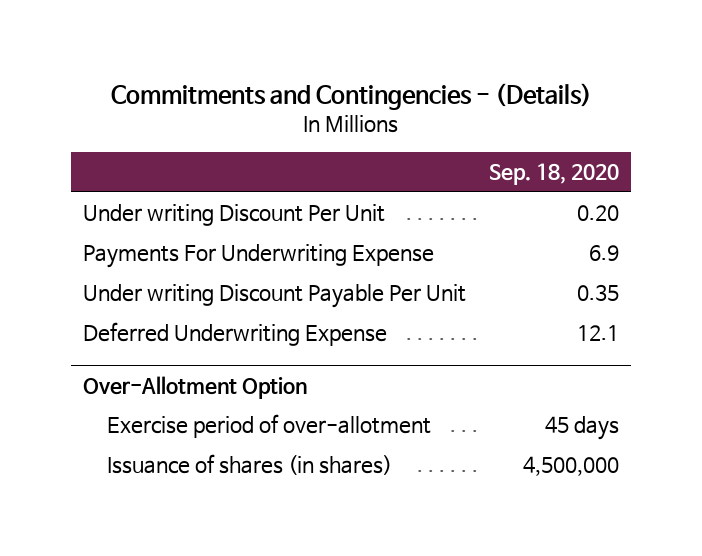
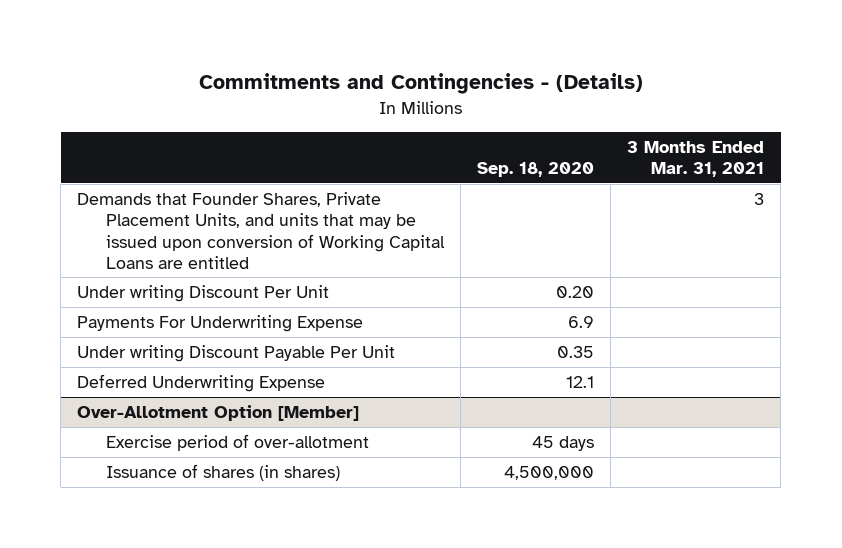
- | Sep. 18, 2020
+ | Sep. 18, 2020 | 3 Months Ended Mar. 31, 2021
+ Demands that Founder Shares, Private Placement Units, and units that may be issued upon conversion of Working Capital Loans are entitled | | 3
- Over-Allotment Option
+ Over-Allotment Option [Member]

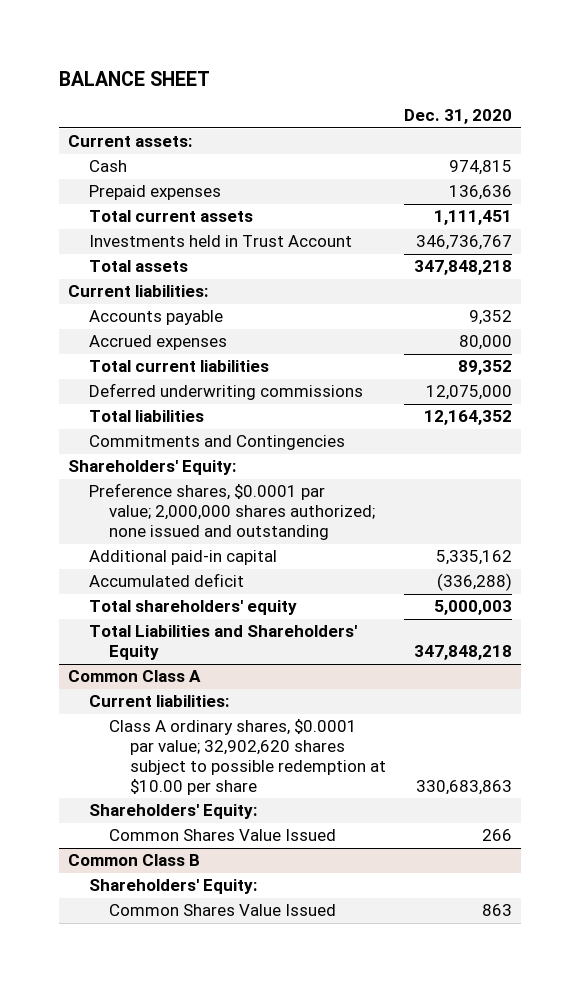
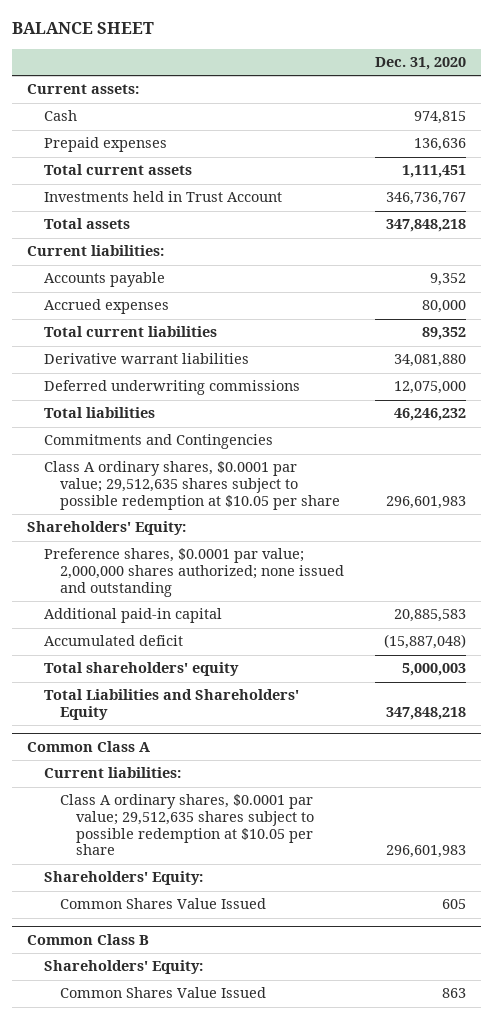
+ Derivative warrant liabilities | 34,081,880
- Total liabilities | 12,164,352
+ Total liabilities | 46,246,232
+ Class A ordinary shares, $0.0001 par value; 29,512,635 shares subject to possible redemption at $10.05 per share | 296,601,983
- Additional paid-in capital | 5,335,162
- Accumulated deficit | (336,288)
+ Additional paid-in capital | 20,885,583
+ Accumulated deficit | (15,887,048)
@ Common Class A
- Class A ordinary shares, $0.0001 par value; 32,902,620 shares subject to possible redemption at $10.00 per share | 330,683,863
+ Class A ordinary shares, $0.0001 par value; 29,512,635 shares subject to possible redemption at $10.05 per share | 296,601,983
- Common Shares Value Issued | 266
+ Common Shares Value Issued | 605

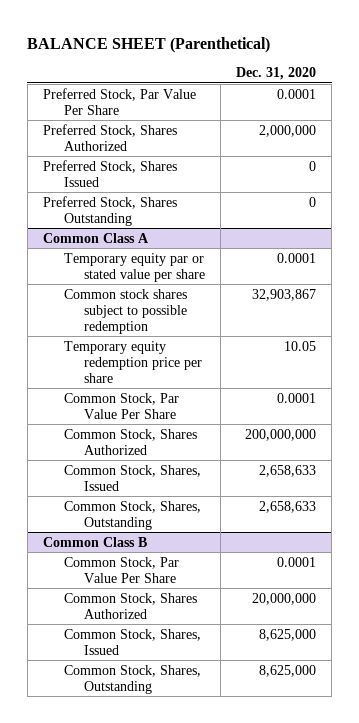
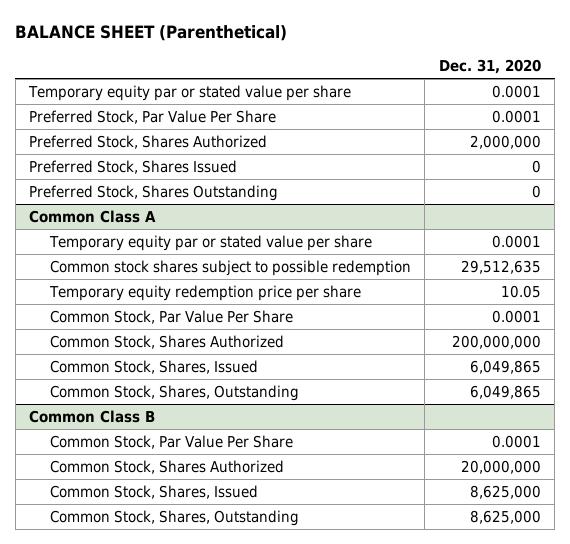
+ Temporary equity par or stated value per share | 0.0001
@ Common Class A
- Common stock shares subject to possible redemption | 32,903,867
+ Common stock shares subject to possible redemption | 29,512,635
- Common Stock, Shares, Issued | 2,658,633
- Common Stock, Shares, Outstanding | 2,658,633
+ Common Stock, Shares, Issued | 6,049,865
+ Common Stock, Shares, Outstanding | 6,049,865

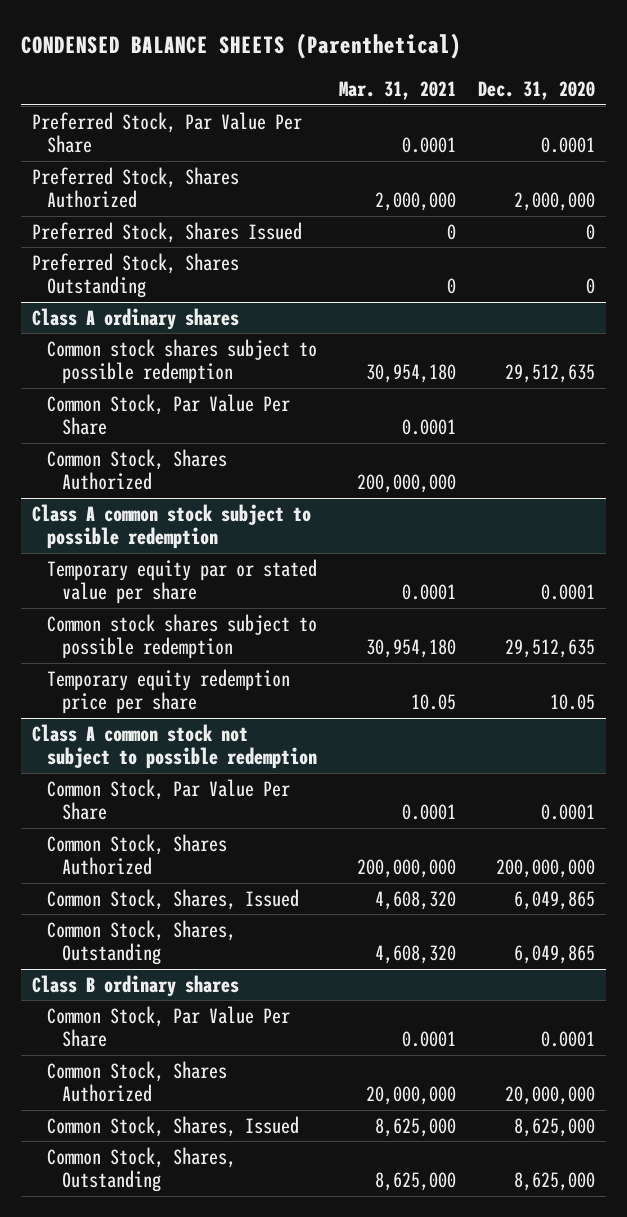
- BALANCE SHEET (Parenthetical)
+ CONDENSED BALANCE SHEETS (Parenthetical)
- | Dec. 31, 2020
+ | Mar. 31, 2021 | Dec. 31, 2020
- Temporary equity par or stated value per share | 0.0001
- Common Class A
+ Class A ordinary shares
+ Common stock shares subject to possible redemption | 30,954,180 | 29,512,635
+ Common Stock, Par Value Per Share | 0.0001 |
+ Common Stock, Shares Authorized | 200,000,000 |
+ Class A common stock subject to possible redemption
+ Class A common stock not subject to possible redemption
- Common Class B
+ Class B ordinary shares

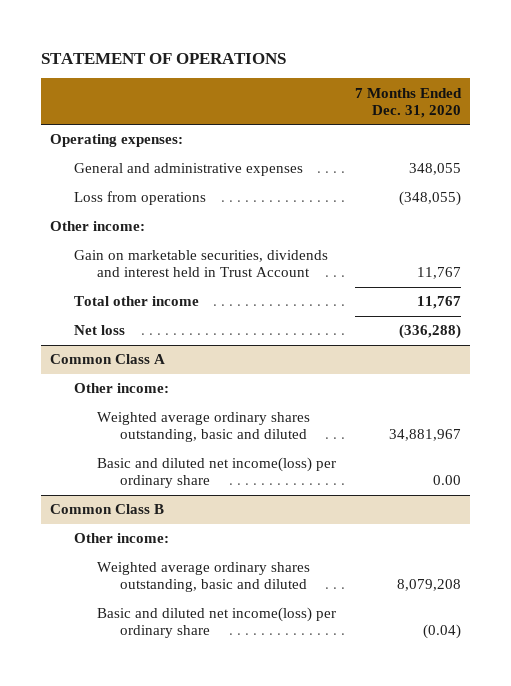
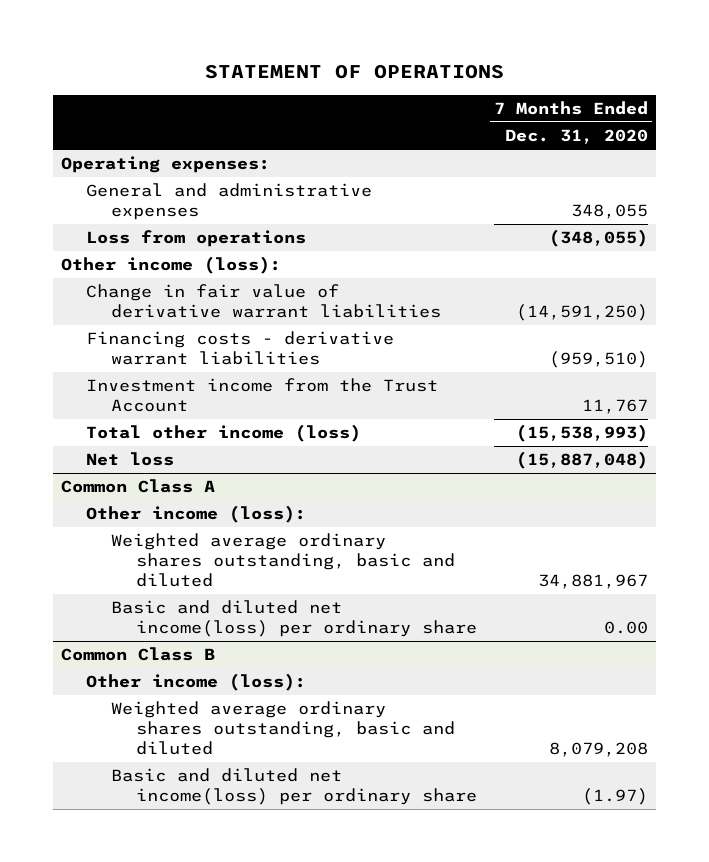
- Other income:
- Gain on marketable securities, dividends and interest held in Trust Account | 11,767
- Total other income | 11,767
- Net loss | (336,288)
+ Other income (loss):
+ Change in fair value of derivative warrant liabilities | (14,591,250)
+ Financing costs - derivative warrant liabilities | (959,510)
+ Investment income from the Trust Account | 11,767
+ Total other income (loss) | (15,538,993)
+ Net loss | (15,887,048)
@ Common Class A
- Other income:
+ Other income (loss):
@ Common Class B
- Other income:
+ Other income (loss):
- Basic and diluted net income(loss) per ordinary share | (0.04)
+ Basic and diluted net income(loss) per ordinary share | (1.97)

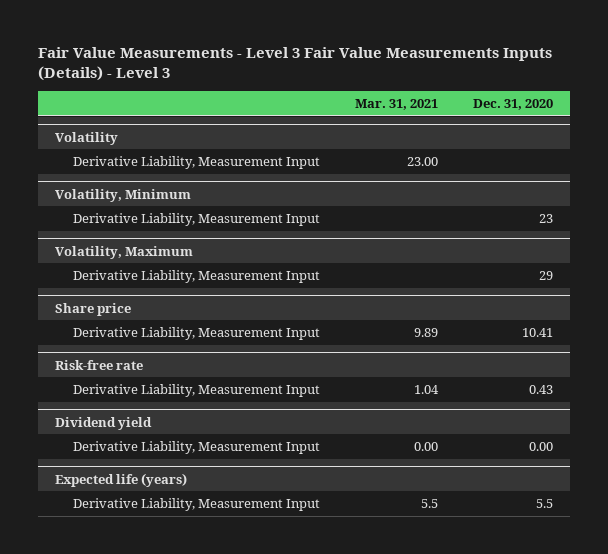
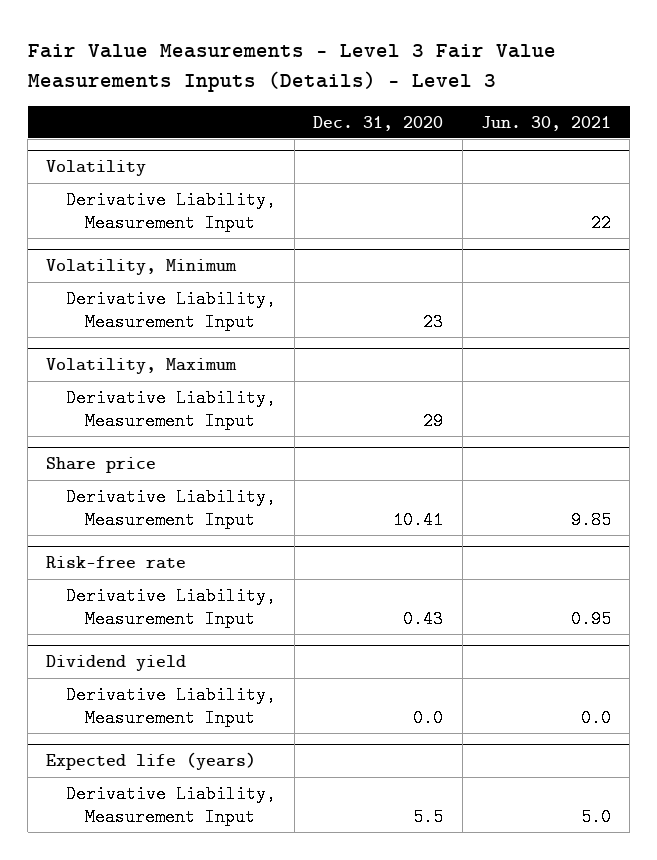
- | Mar. 31, 2021 | Dec. 31, 2020
+ | Dec. 31, 2020 | Jun. 30, 2021
@ Dividend yield
- Derivative Liability, Measurement Input | 0.00 | 0.00
+ Derivative Liability, Measurement Input | 0.0 | 0.0

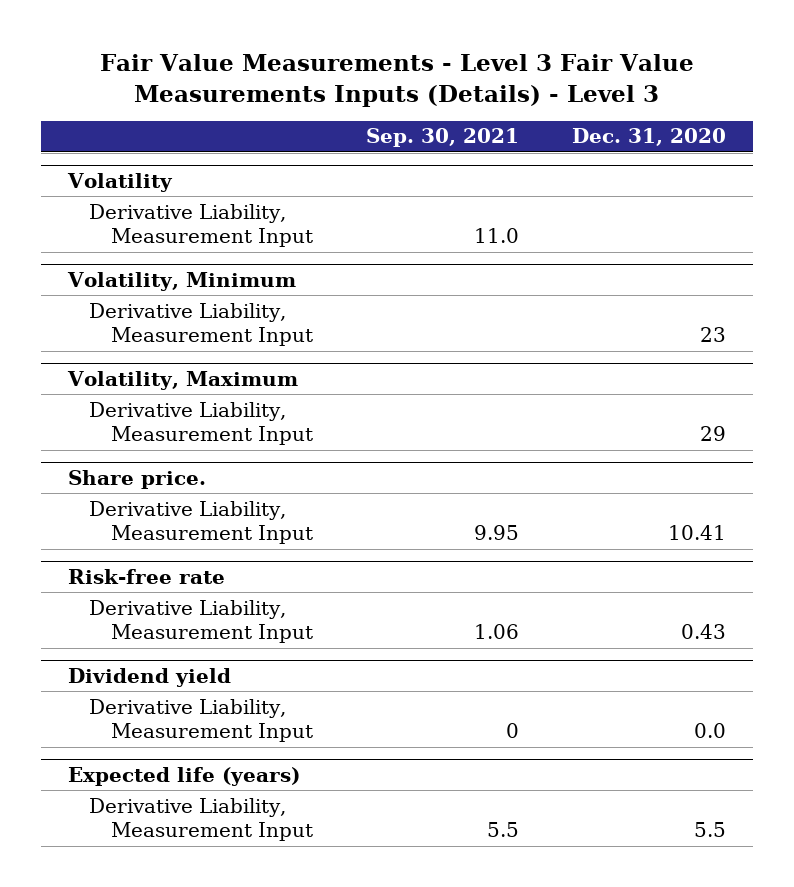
- | Dec. 31, 2020 | Jun. 30, 2021
+ | Sep. 30, 2021 | Dec. 31, 2020
- Share price
+ Share price.

